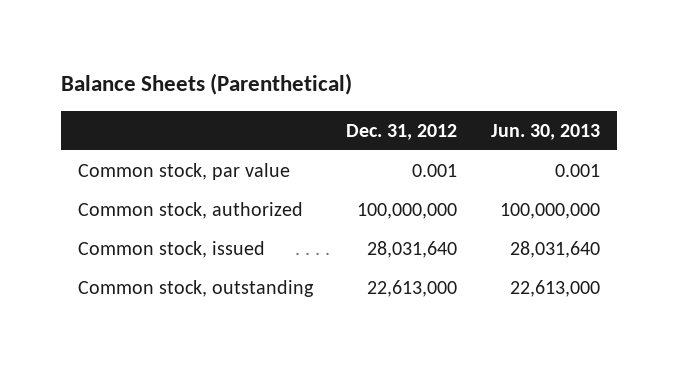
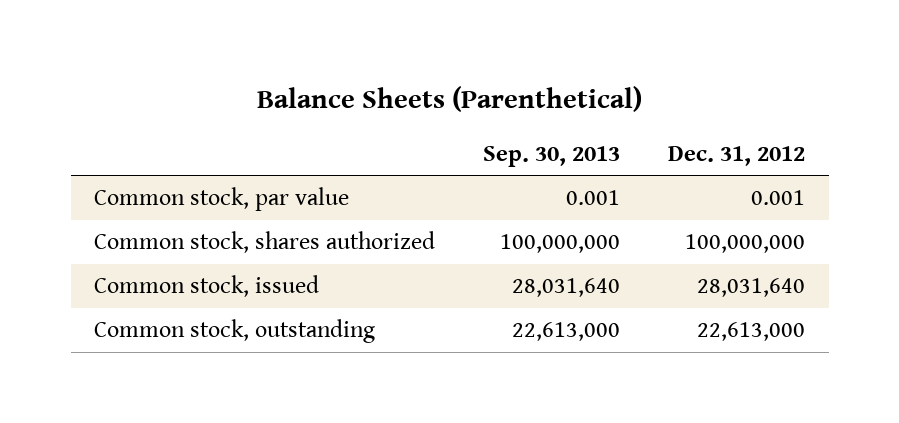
- | Dec. 31, 2012 | Jun. 30, 2013
+ | Sep. 30, 2013 | Dec. 31, 2012
- Common stock, authorized | 100,000,000 | 100,000,000
+ Common stock, shares authorized | 100,000,000 | 100,000,000

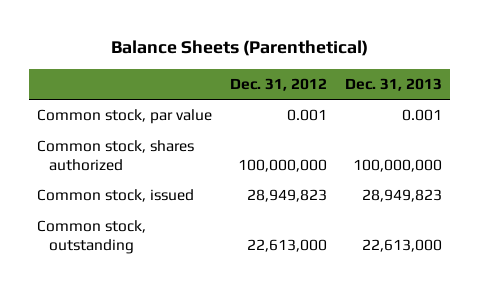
- | Sep. 30, 2013 | Dec. 31, 2012
+ | Dec. 31, 2012 | Dec. 31, 2013
- Common stock, issued | 28,031,640 | 28,031,640
+ Common stock, issued | 28,949,823 | 28,949,823

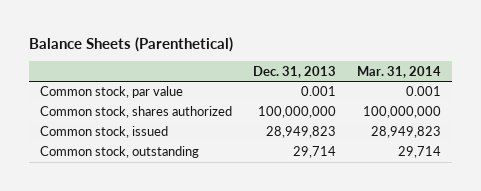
- | Dec. 31, 2012 | Dec. 31, 2013
+ | Dec. 31, 2013 | Mar. 31, 2014
- Common stock, outstanding | 22,613,000 | 22,613,000
+ Common stock, outstanding | 29,714 | 29,714

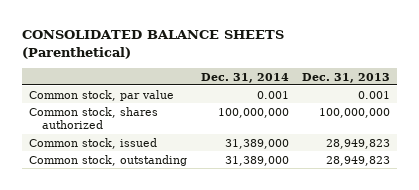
- Balance Sheets (Parenthetical)
+ CONSOLIDATED BALANCE SHEETS (Parenthetical)
- | Dec. 31, 2013 | Mar. 31, 2014
+ | Dec. 31, 2014 | Dec. 31, 2013
- Common stock, outstanding | 29,714 | 29,714
+ Common stock, outstanding | 31,389,000 | 28,949,823

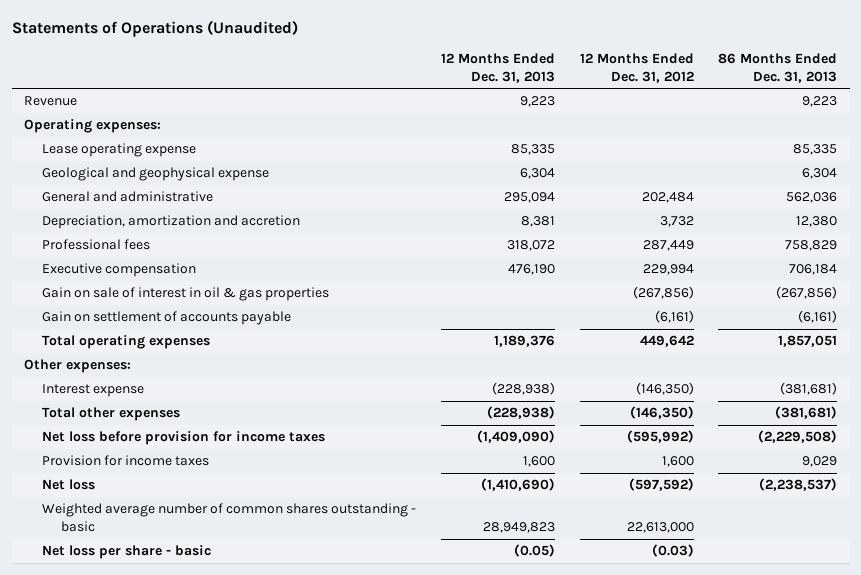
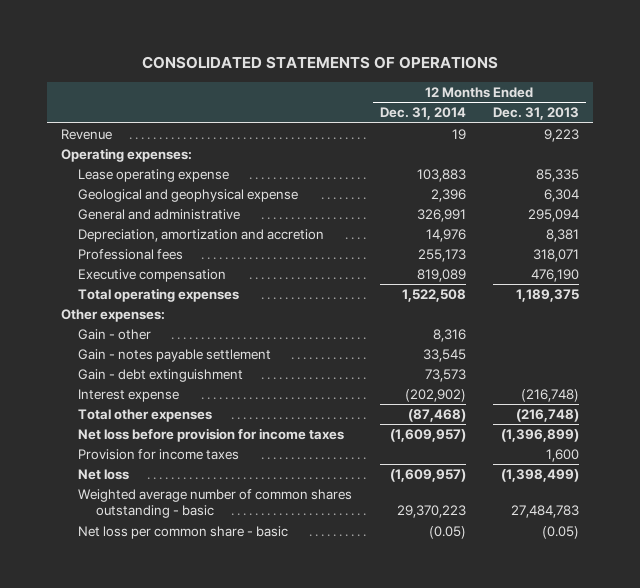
- Statements of Operations (Unaudited)
+ CONSOLIDATED STATEMENTS OF OPERATIONS
- | 12 Months Ended Dec. 31, 2013 | 12 Months Ended Dec. 31, 2012 | 86 Months Ended Dec. 31, 2013
+ | 12 Months Ended Dec. 31, 2014 | 12 Months Ended Dec. 31, 2013
- Professional fees | 318,072 | 287,449 | 758,829
+ Professional fees | 255,173 | 318,071
- Gain on sale of interest in oil & gas properties | | (267,856) | (267,856)
- Gain on settlement of accounts payable | | (6,161) | (6,161)
- Total operating expenses | 1,189,376 | 449,642 | 1,857,051
+ Total operating expenses | 1,522,508 | 1,189,375
- Interest expense | (228,938) | (146,350) | (381,681)
- Total other expenses | (228,938) | (146,350) | (381,681)
- Net loss before provision for income taxes | (1,409,090) | (595,992) | (2,229,508)
+ Gain - other | 8,316 |
+ Gain - notes payable settlement | 33,545 |
+ Gain - debt extinguishment | 73,573 |
+ Interest expense | (202,902) | (216,748)
+ Total other expenses | (87,468) | (216,748)
+ Net loss before provision for income taxes | (1,609,957) | (1,396,899)
- Net loss | (1,410,690) | (597,592) | (2,238,537)
- Weighted average number of common shares outstanding - basic | 28,949,823 | 22,613,000 |
- Net loss per share - basic | (0.05) | (0.03) |
+ Net loss | (1,609,957) | (1,398,499)
+ Weighted average number of common shares outstanding - basic | 29,370,223 | 27,484,783
+ Net loss per common share - basic | (0.05) | (0.05)

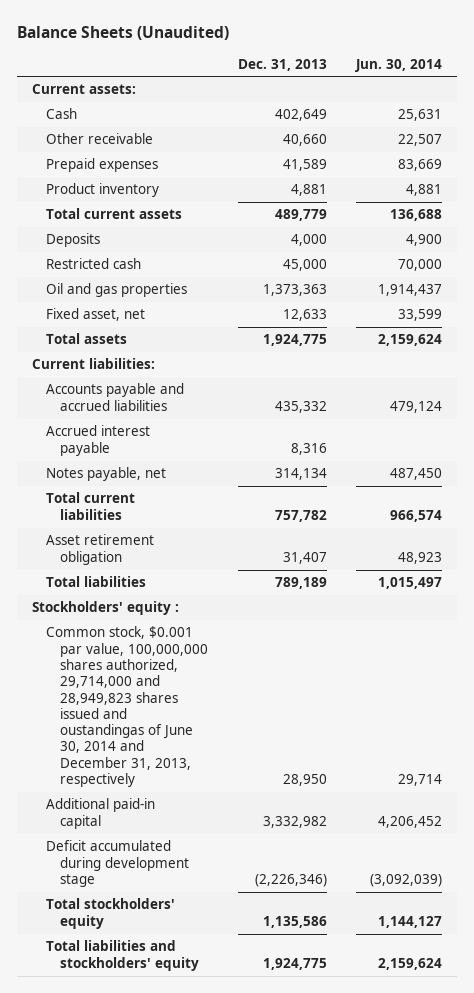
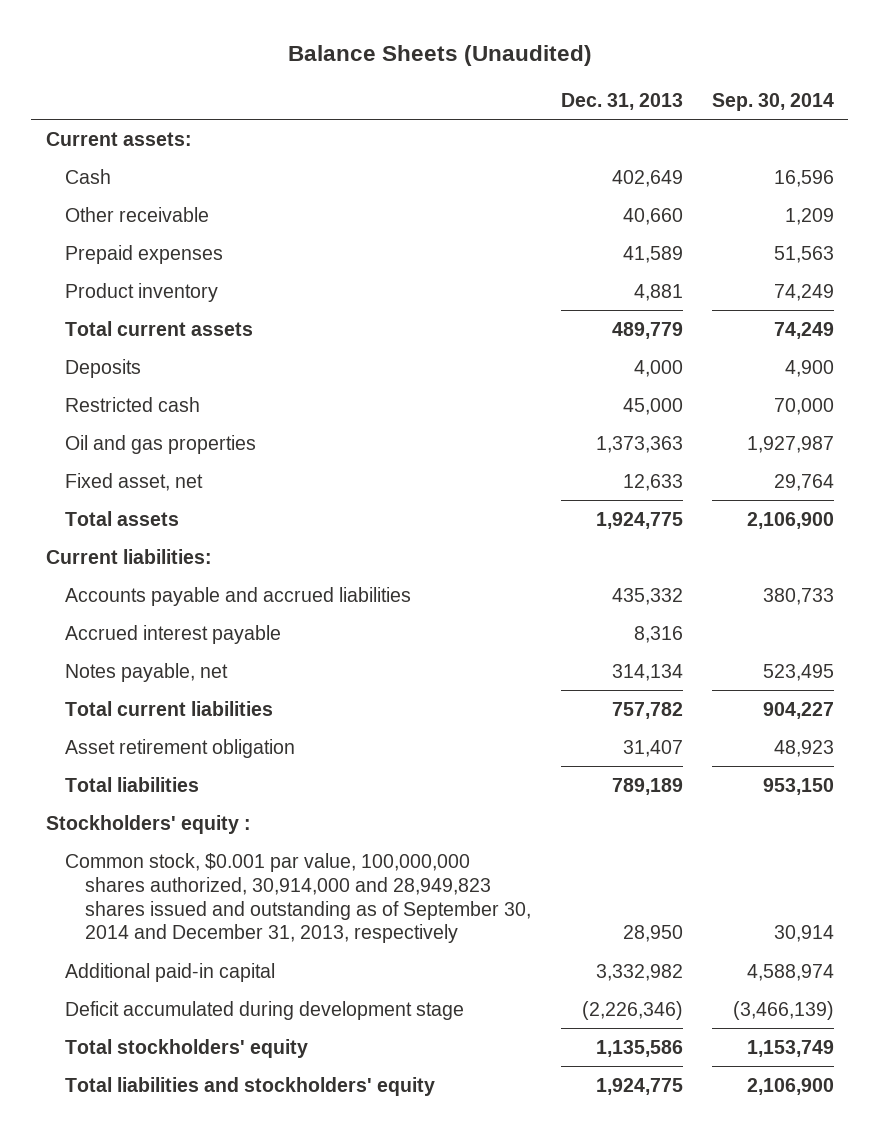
- | Dec. 31, 2013 | Jun. 30, 2014
+ | Dec. 31, 2013 | Sep. 30, 2014
- Common stock, $0.001 par value, 100,000,000 shares authorized, 29,714,000 and 28,949,823 shares issued and oustandingas of June 30, 2014 and December 31, 2013, respectively | 28,950 | 29,714
+ Common stock, $0.001 par value, 100,000,000 shares authorized, 30,914,000 and 28,949,823 shares issued and outstanding as of September 30, 2014 and December 31, 2013, respectively | 28,950 | 30,914

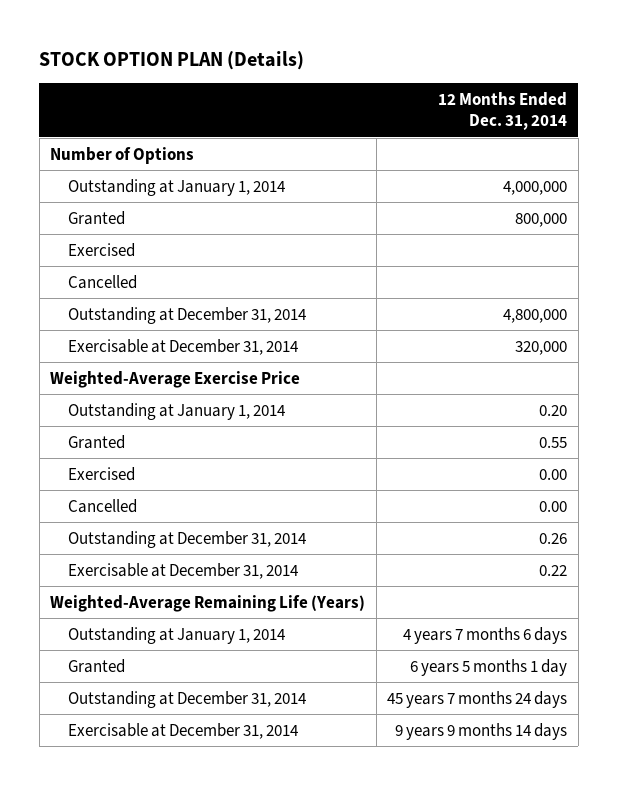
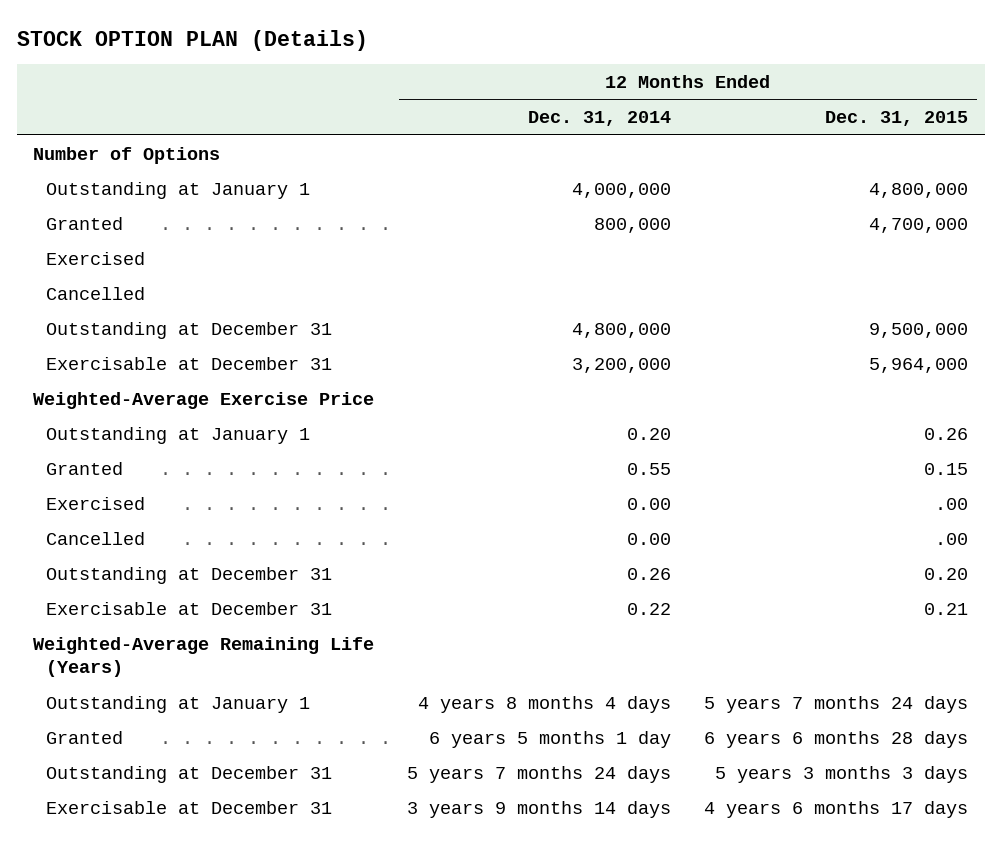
- | 12 Months Ended Dec. 31, 2014
+ | 12 Months Ended Dec. 31, 2014 | 12 Months Ended Dec. 31, 2015
- Outstanding at January 1, 2014 | 4,000,000
+ Outstanding at January 1 | 4,000,000 | 4,800,000
- Outstanding at December 31, 2014 | 4,800,000
- Exercisable at December 31, 2014 | 320,000
+ Outstanding at December 31 | 4,800,000 | 9,500,000
+ Exercisable at December 31 | 3,200,000 | 5,964,000
- Outstanding at January 1, 2014 | 0.20
+ Outstanding at January 1 | 0.20 | 0.26
- Outstanding at December 31, 2014 | 0.26
- Exercisable at December 31, 2014 | 0.22
+ Outstanding at December 31 | 0.26 | 0.20
+ Exercisable at December 31 | 0.22 | 0.21
- Outstanding at January 1, 2014 | 4 years 7 months 6 days
+ Outstanding at January 1 | 4 years 8 months 4 days | 5 years 7 months 24 days
- Outstanding at December 31, 2014 | 45 years 7 months 24 days
- Exercisable at December 31, 2014 | 9 years 9 months 14 days
+ Outstanding at December 31 | 5 years 7 months 24 days | 5 years 3 months 3 days
+ Exercisable at December 31 | 3 years 9 months 14 days | 4 years 6 months 17 days

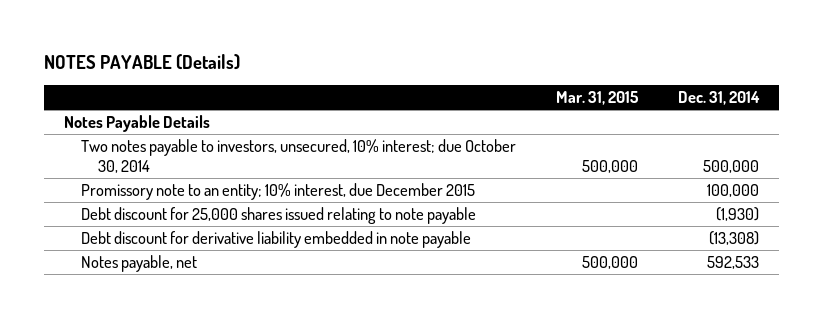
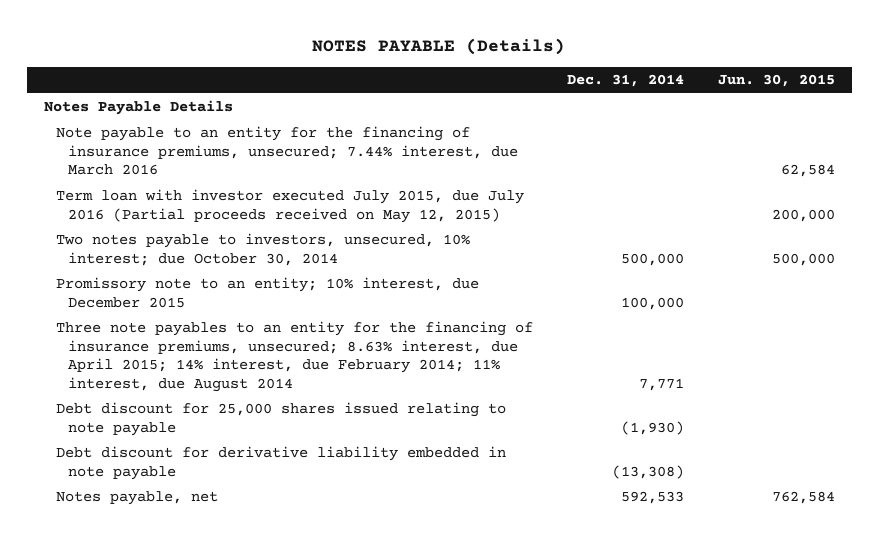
- | Mar. 31, 2015 | Dec. 31, 2014
+ | Dec. 31, 2014 | Jun. 30, 2015
+ Note payable to an entity for the financing of insurance premiums, unsecured; 7.44% interest, due March 2016 | | 62,584
+ Term loan with investor executed July 2015, due July 2016 (Partial proceeds received on May 12, 2015) | | 200,000
+ Three note payables to an entity for the financing of insurance premiums, unsecured; 8.63% interest, due April 2015; 14% interest, due February 2014; 11% interest, due August 2014 | 7,771 |

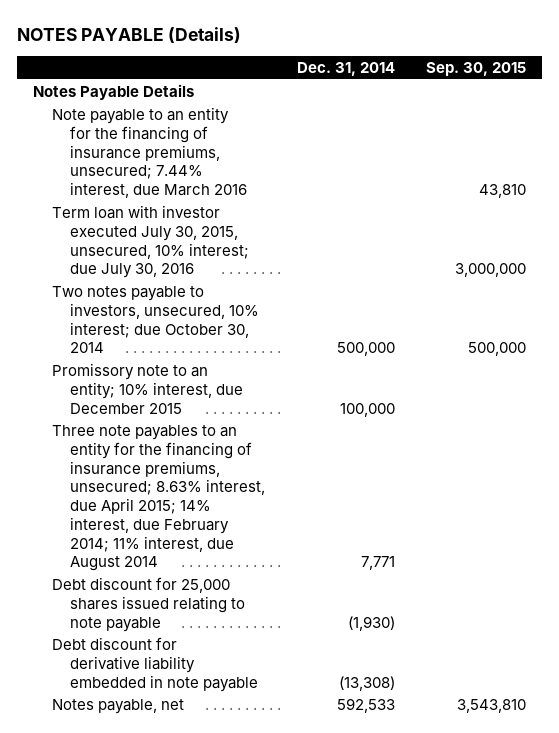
- | Dec. 31, 2014 | Jun. 30, 2015
+ | Dec. 31, 2014 | Sep. 30, 2015
- Term loan with investor executed July 2015, due July 2016 (Partial proceeds received on May 12, 2015) | | 200,000
+ Term loan with investor executed July 30, 2015, unsecured, 10% interest; due July 30, 2016 | | 3,000,000

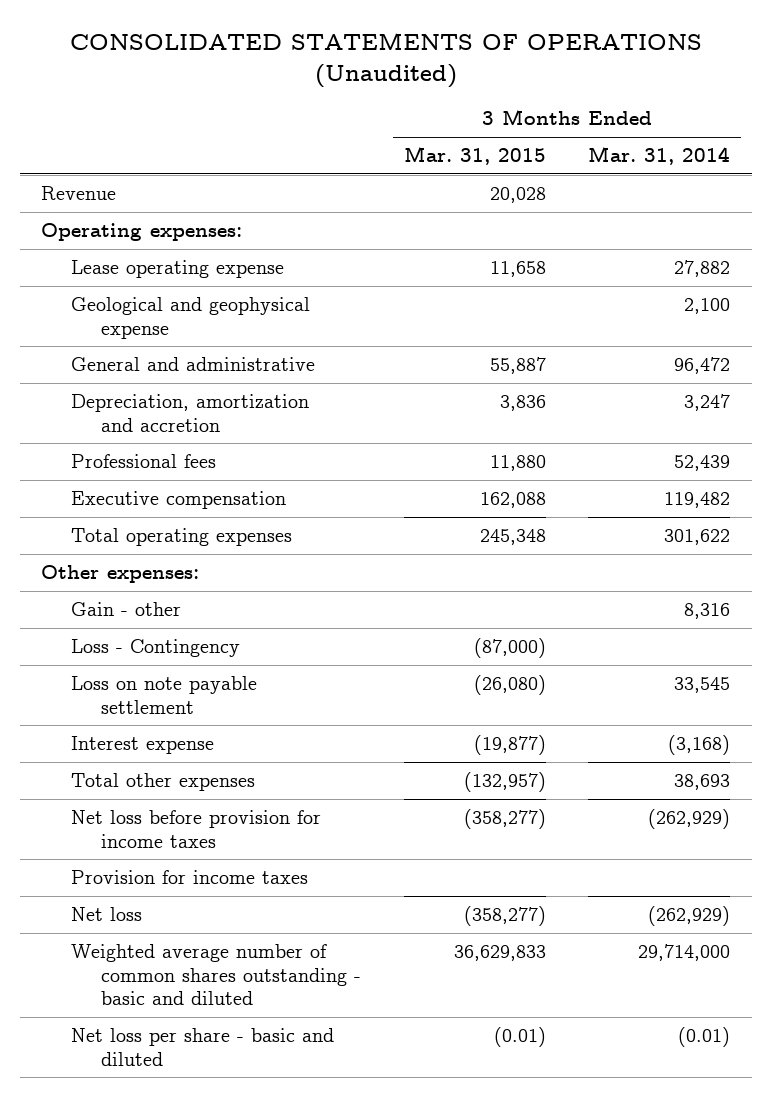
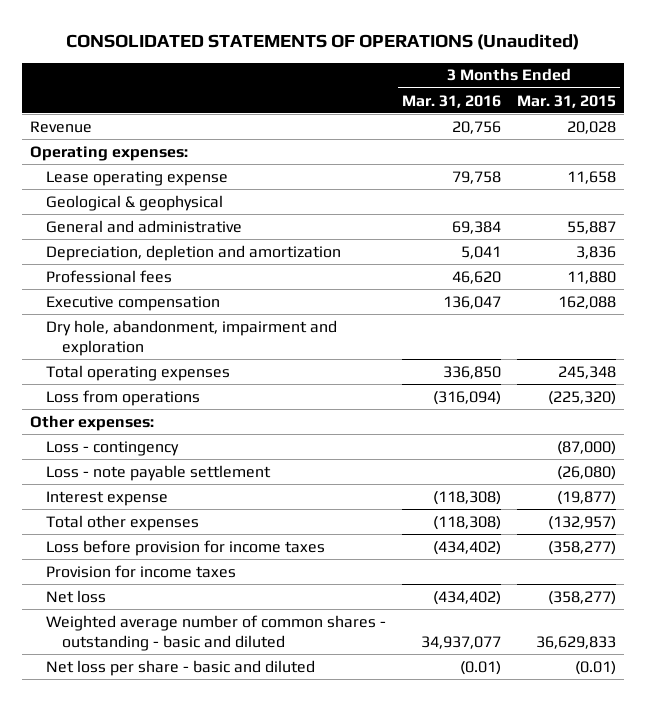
- | 3 Months Ended Mar. 31, 2015 | 3 Months Ended Mar. 31, 2014
+ | 3 Months Ended Mar. 31, 2016 | 3 Months Ended Mar. 31, 2015
- Geological and geophysical expense | | 2,100
+ Geological & geophysical
- Depreciation, amortization and accretion | 3,836 | 3,247
+ Depreciation, depletion and amortization | 5,041 | 3,836
+ Dry hole, abandonment, impairment and exploration
+ Loss from operations | (316,094) | (225,320)
- Gain - other | | 8,316
- Loss - Contingency | (87,000) |
- Loss on note payable settlement | (26,080) | 33,545
+ Loss - contingency | | (87,000)
+ Loss - note payable settlement | | (26,080)
- Net loss before provision for income taxes | (358,277) | (262,929)
+ Loss before provision for income taxes | (434,402) | (358,277)
- Weighted average number of common shares outstanding - basic and diluted | 36,629,833 | 29,714,000
+ Weighted average number of common shares - outstanding - basic and diluted | 34,937,077 | 36,629,833

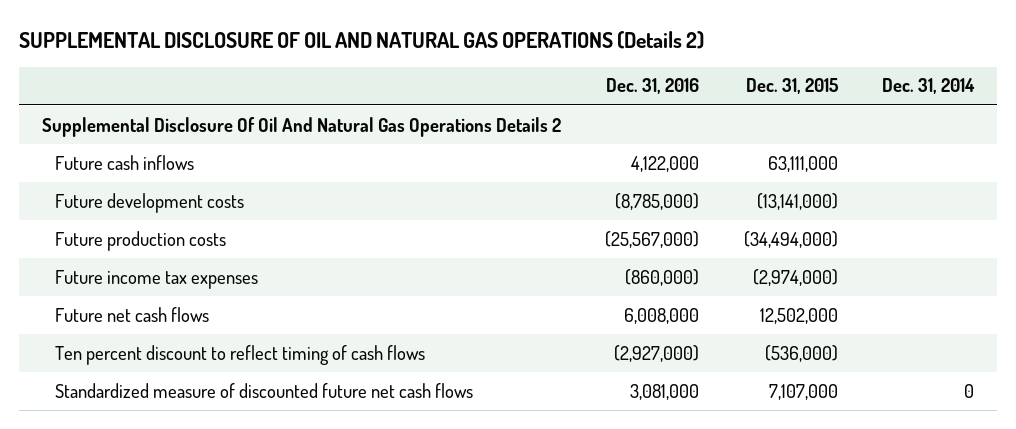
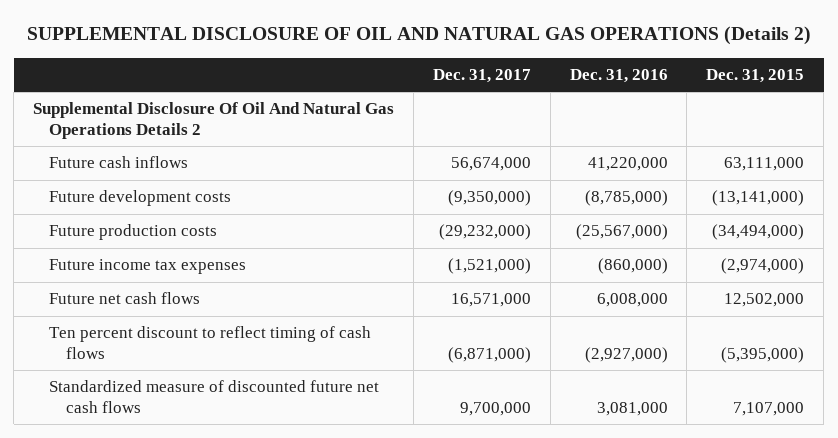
- | Dec. 31, 2016 | Dec. 31, 2015 | Dec. 31, 2014
+ | Dec. 31, 2017 | Dec. 31, 2016 | Dec. 31, 2015
- Future cash inflows | 4,122,000 | 63,111,000 |
+ Future cash inflows | 56,674,000 | 41,220,000 | 63,111,000
- Ten percent discount to reflect timing of cash flows | (2,927,000) | (536,000) |
+ Ten percent discount to reflect timing of cash flows | (6,871,000) | (2,927,000) | (5,395,000)

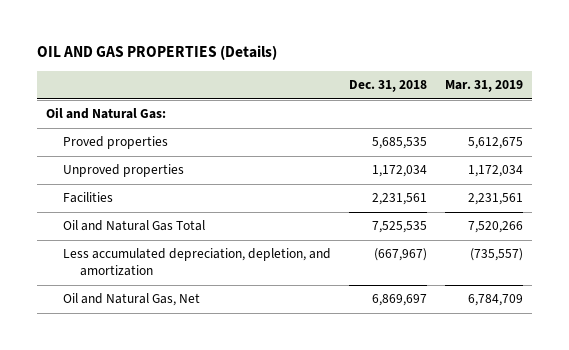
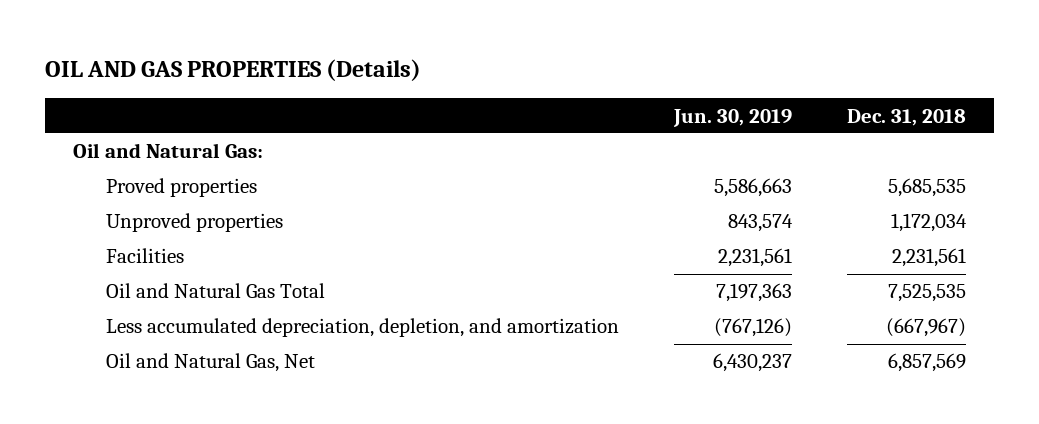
- | Dec. 31, 2018 | Mar. 31, 2019
+ | Jun. 30, 2019 | Dec. 31, 2018
- Oil and Natural Gas, Net | 6,869,697 | 6,784,709
+ Oil and Natural Gas, Net | 6,430,237 | 6,857,569

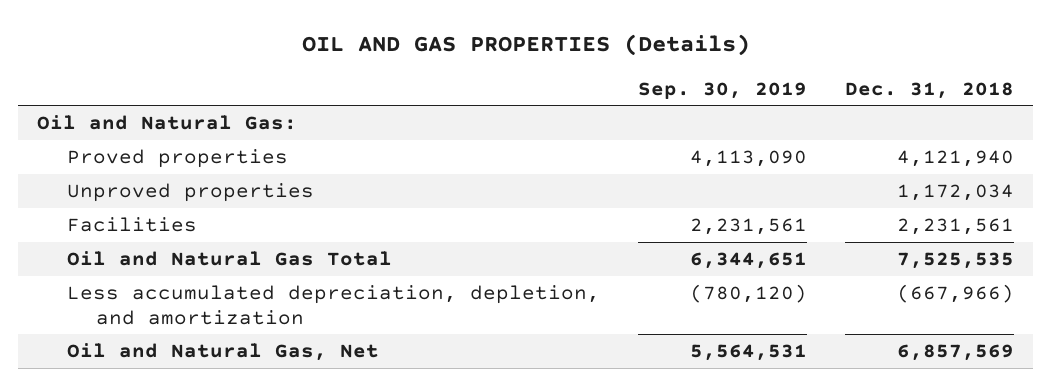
- | Jun. 30, 2019 | Dec. 31, 2018
+ | Sep. 30, 2019 | Dec. 31, 2018
- Proved properties | 5,586,663 | 5,685,535
+ Proved properties | 4,113,090 | 4,121,940
- Less accumulated depreciation, depletion, and amortization | (767,126) | (667,967)
+ Less accumulated depreciation, depletion, and amortization | (780,120) | (667,966)

